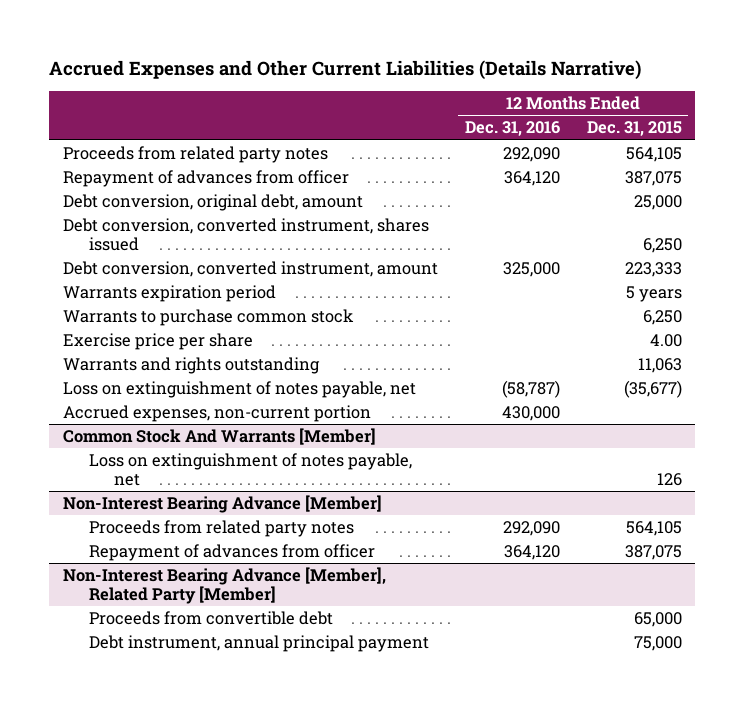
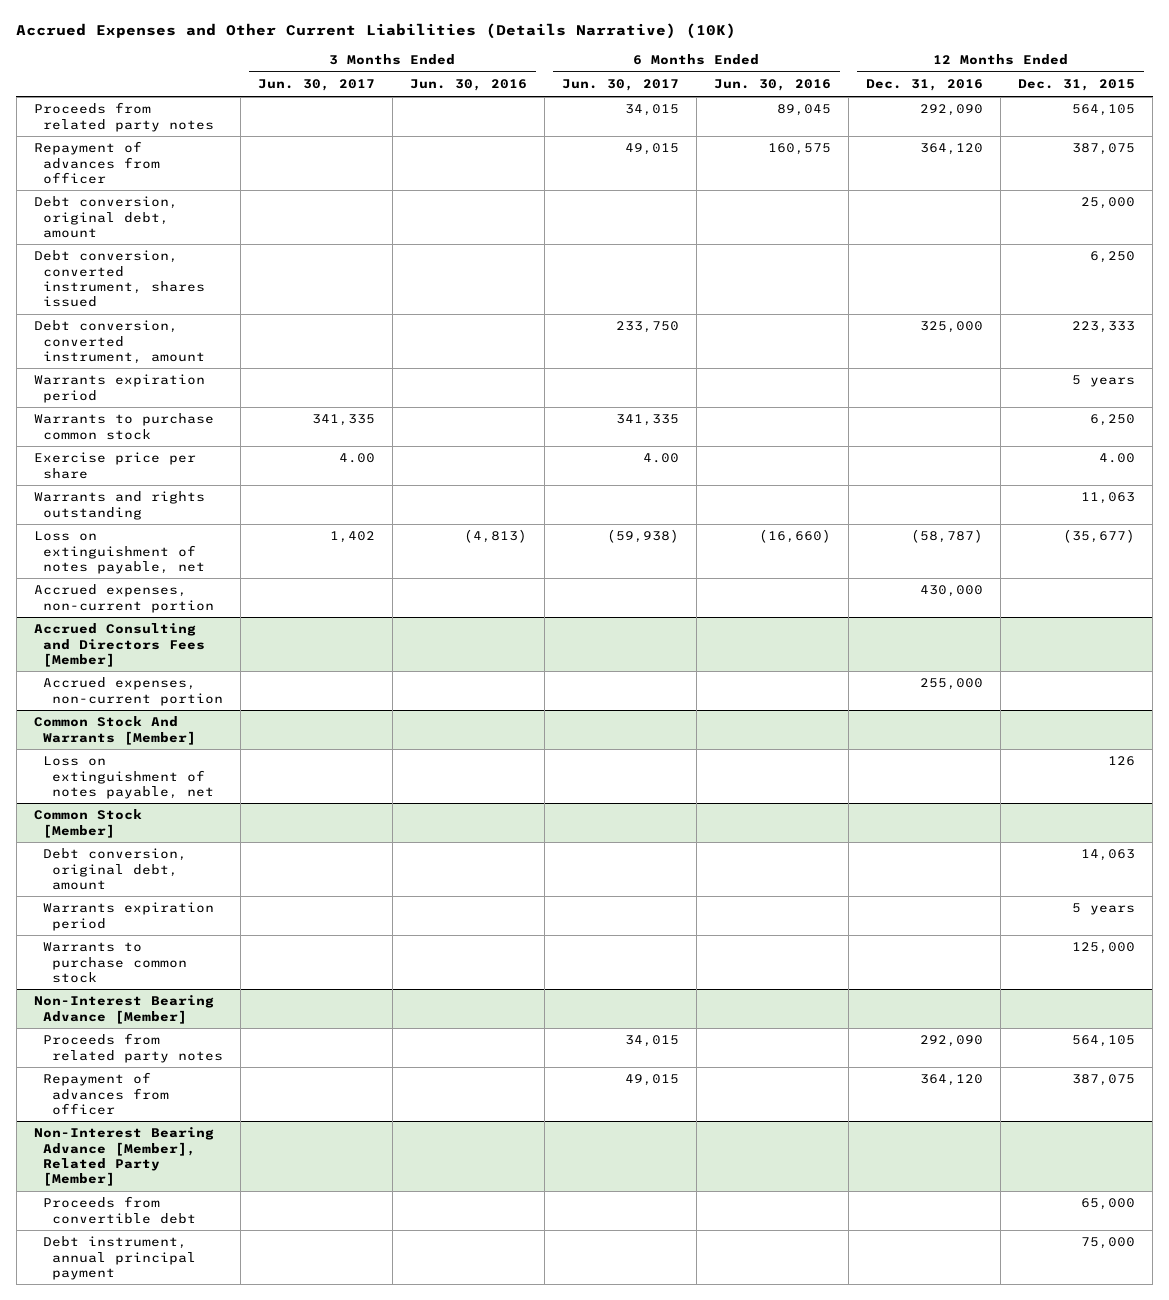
- Accrued Expenses and Other Current Liabilities (Details Narrative)
+ Accrued Expenses and Other Current Liabilities (Details Narrative) (10K)
- | 12 Months Ended Dec. 31, 2016 | 12 Months Ended Dec. 31, 2015
+ | 3 Months Ended Jun. 30, 2017 | 3 Months Ended Jun. 30, 2016 | 6 Months Ended Jun. 30, 2017 | 6 Months Ended Jun. 30, 2016 | 12 Months Ended Dec. 31, 2016 | 12 Months Ended Dec. 31, 2015
+ Accrued Consulting and Directors Fees [Member]
+ Accrued expenses, non-current portion | | | | | 255,000 |
+ Common Stock [Member]
+ Debt conversion, original debt, amount | | | | | | 14,063
+ Warrants expiration period | | | | | | 5 years
+ Warrants to purchase common stock | | | | | | 125,000

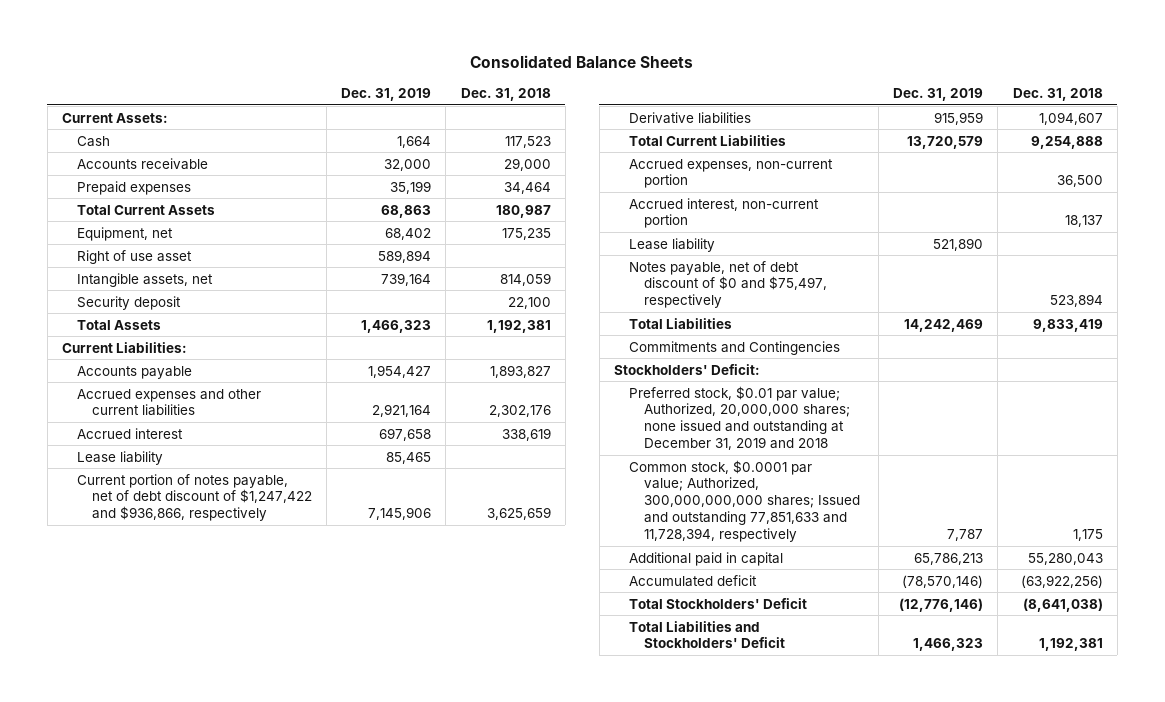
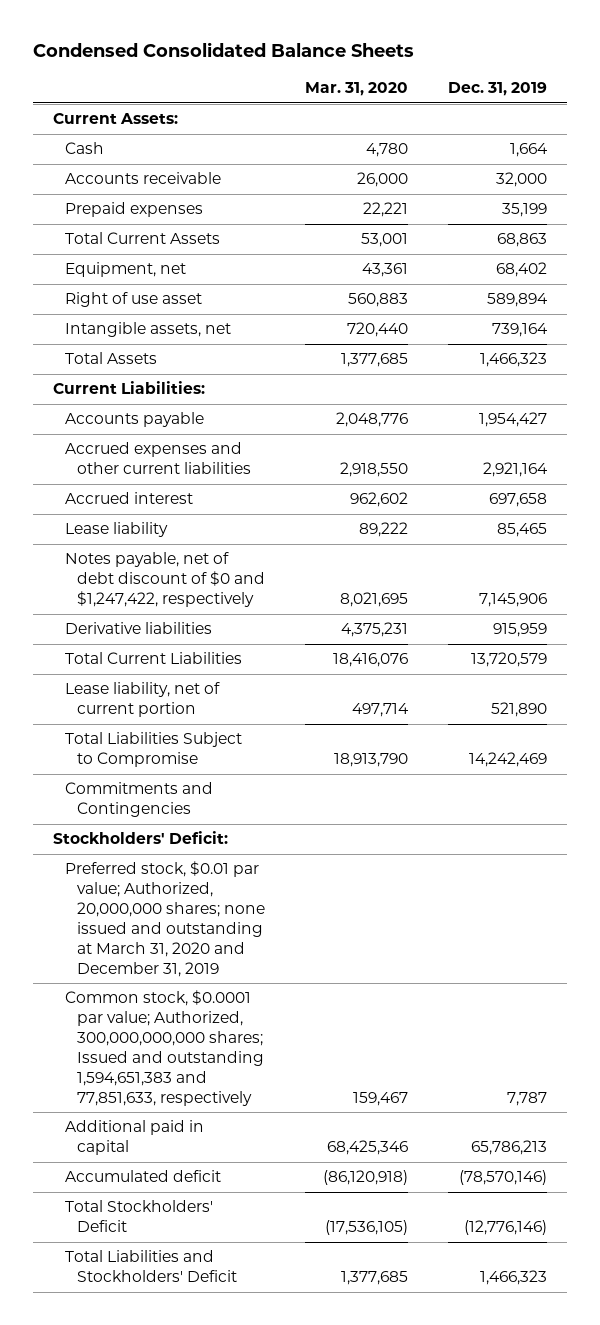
- Consolidated Balance Sheets
+ Condensed Consolidated Balance Sheets
- | Dec. 31, 2019 | Dec. 31, 2018
+ | Mar. 31, 2020 | Dec. 31, 2019
- Security deposit | | 22,100
- Current portion of notes payable, net of debt discount of $1,247,422 and $936,866, respectively | 7,145,906 | 3,625,659
+ Notes payable, net of debt discount of $0 and $1,247,422, respectively | 8,021,695 | 7,145,906
- Accrued expenses, non-current portion | | 36,500
- Accrued interest, non-current portion | | 18,137
- Lease liability | 521,890 |
- Notes payable, net of debt discount of $0 and $75,497, respectively | | 523,894
- Total Liabilities | 14,242,469 | 9,833,419
+ Lease liability, net of current portion | 497,714 | 521,890
+ Total Liabilities Subject to Compromise | 18,913,790 | 14,242,469
- Preferred stock, $0.01 par value; Authorized, 20,000,000 shares; none issued and outstanding at December 31, 2019 and 2018
- Common stock, $0.0001 par value; Authorized, 300,000,000,000 shares; Issued and outstanding 77,851,633 and 11,728,394, respectively | 7,787 | 1,175
+ Preferred stock, $0.01 par value; Authorized, 20,000,000 shares; none issued and outstanding at March 31, 2020 and December 31, 2019
+ Common stock, $0.0001 par value; Authorized, 300,000,000,000 shares; Issued and outstanding 1,594,651,383 and 77,851,633, respectively | 159,467 | 7,787

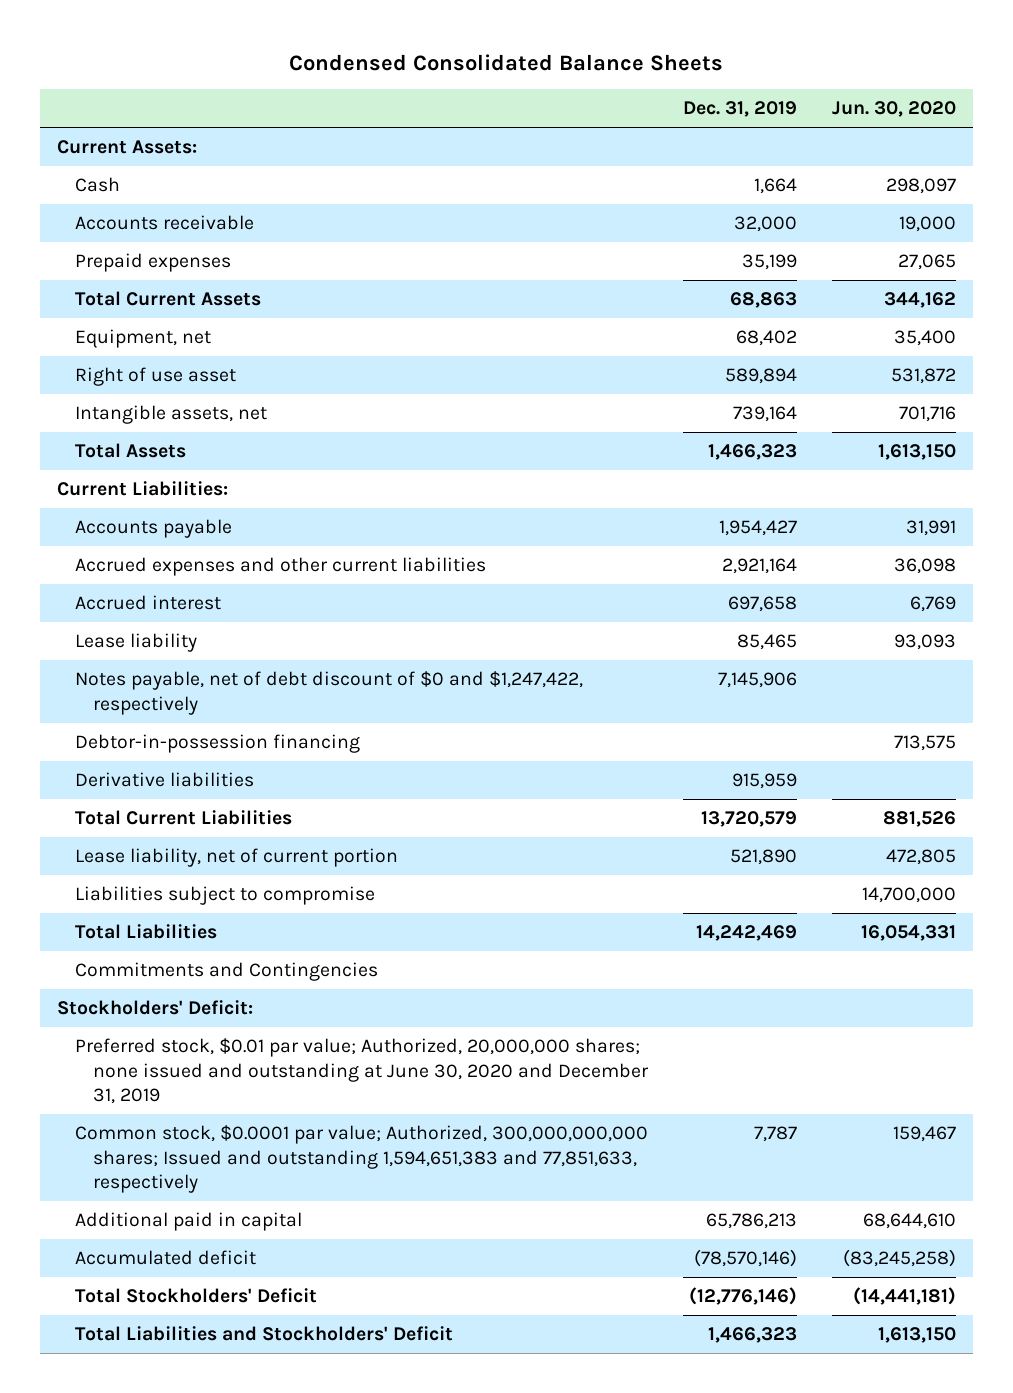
- | Mar. 31, 2020 | Dec. 31, 2019
+ | Dec. 31, 2019 | Jun. 30, 2020
+ Debtor-in-possession financing | | 713,575
- Total Liabilities Subject to Compromise | 18,913,790 | 14,242,469
+ Liabilities subject to compromise | | 14,700,000
+ Total Liabilities | 14,242,469 | 16,054,331
- Preferred stock, $0.01 par value; Authorized, 20,000,000 shares; none issued and outstanding at March 31, 2020 and December 31, 2019
+ Preferred stock, $0.01 par value; Authorized, 20,000,000 shares; none issued and outstanding at June 30, 2020 and December 31, 2019

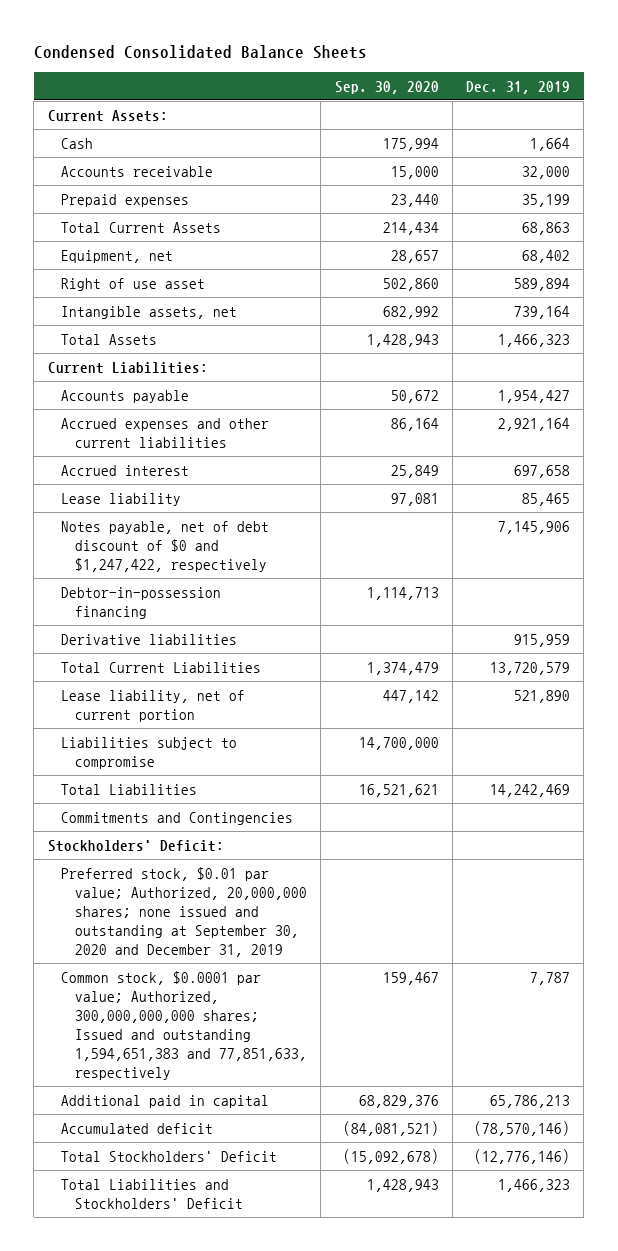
- | Dec. 31, 2019 | Jun. 30, 2020
+ | Sep. 30, 2020 | Dec. 31, 2019
- Preferred stock, $0.01 par value; Authorized, 20,000,000 shares; none issued and outstanding at June 30, 2020 and December 31, 2019
+ Preferred stock, $0.01 par value; Authorized, 20,000,000 shares; none issued and outstanding at September 30, 2020 and December 31, 2019

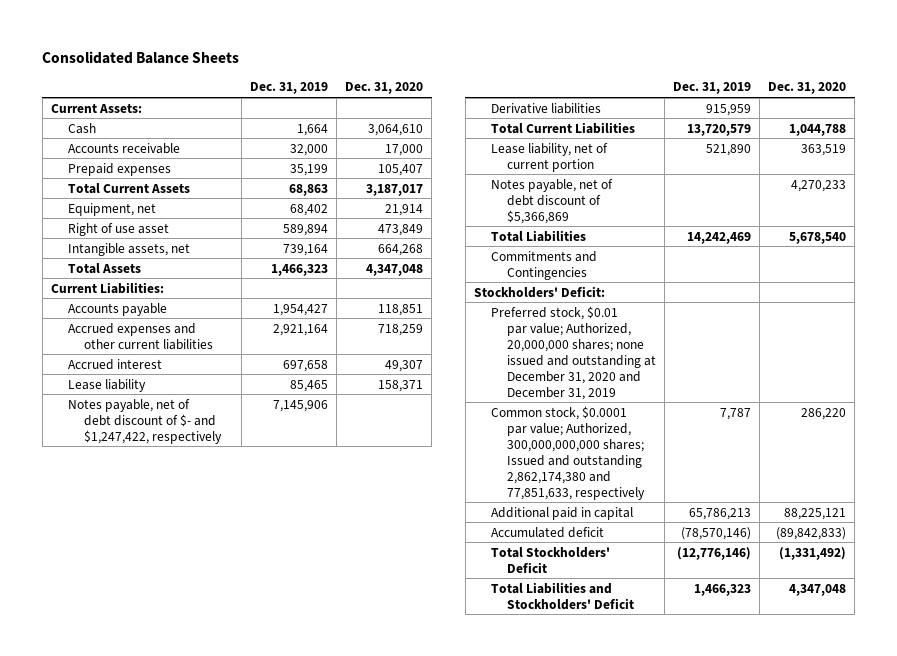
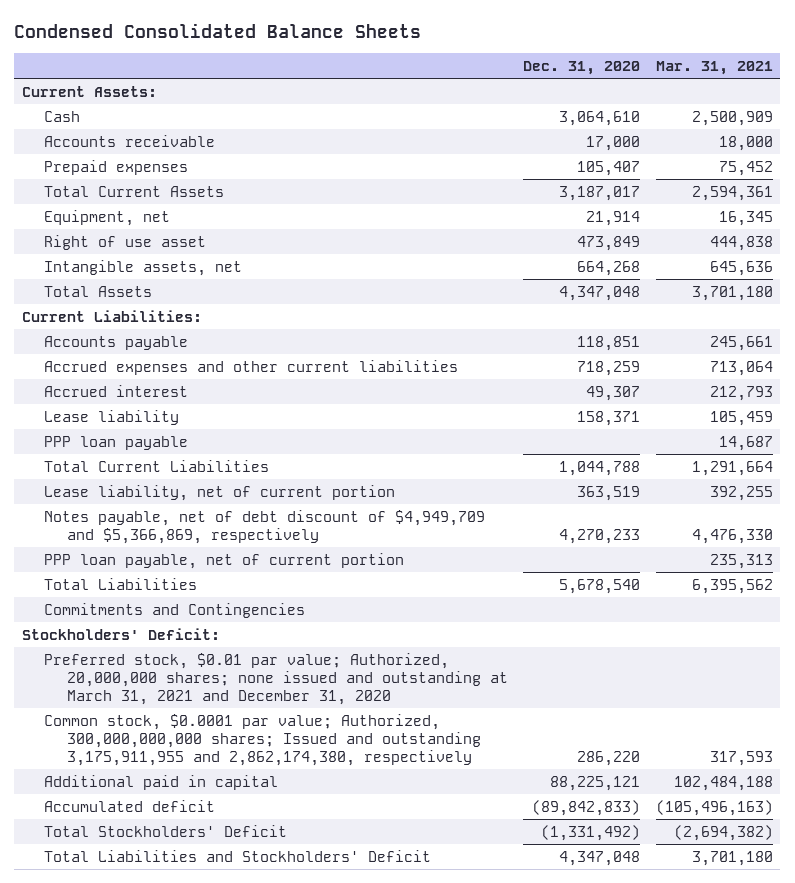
- Consolidated Balance Sheets
+ Condensed Consolidated Balance Sheets
- | Dec. 31, 2019 | Dec. 31, 2020
+ | Dec. 31, 2020 | Mar. 31, 2021
- Notes payable, net of debt discount of $- and $1,247,422, respectively | 7,145,906 |
- Derivative liabilities | 915,959 |
+ PPP loan payable | | 14,687
- Notes payable, net of debt discount of $5,366,869 | | 4,270,233
+ Notes payable, net of debt discount of $4,949,709 and $5,366,869, respectively | 4,270,233 | 4,476,330
+ PPP loan payable, net of current portion | | 235,313
- Preferred stock, $0.01 par value; Authorized, 20,000,000 shares; none issued and outstanding at December 31, 2020 and December 31, 2019
- Common stock, $0.0001 par value; Authorized, 300,000,000,000 shares; Issued and outstanding 2,862,174,380 and 77,851,633, respectively | 7,787 | 286,220
+ Preferred stock, $0.01 par value; Authorized, 20,000,000 shares; none issued and outstanding at March 31, 2021 and December 31, 2020
+ Common stock, $0.0001 par value; Authorized, 300,000,000,000 shares; Issued and outstanding 3,175,911,955 and 2,862,174,380, respectively | 286,220 | 317,593

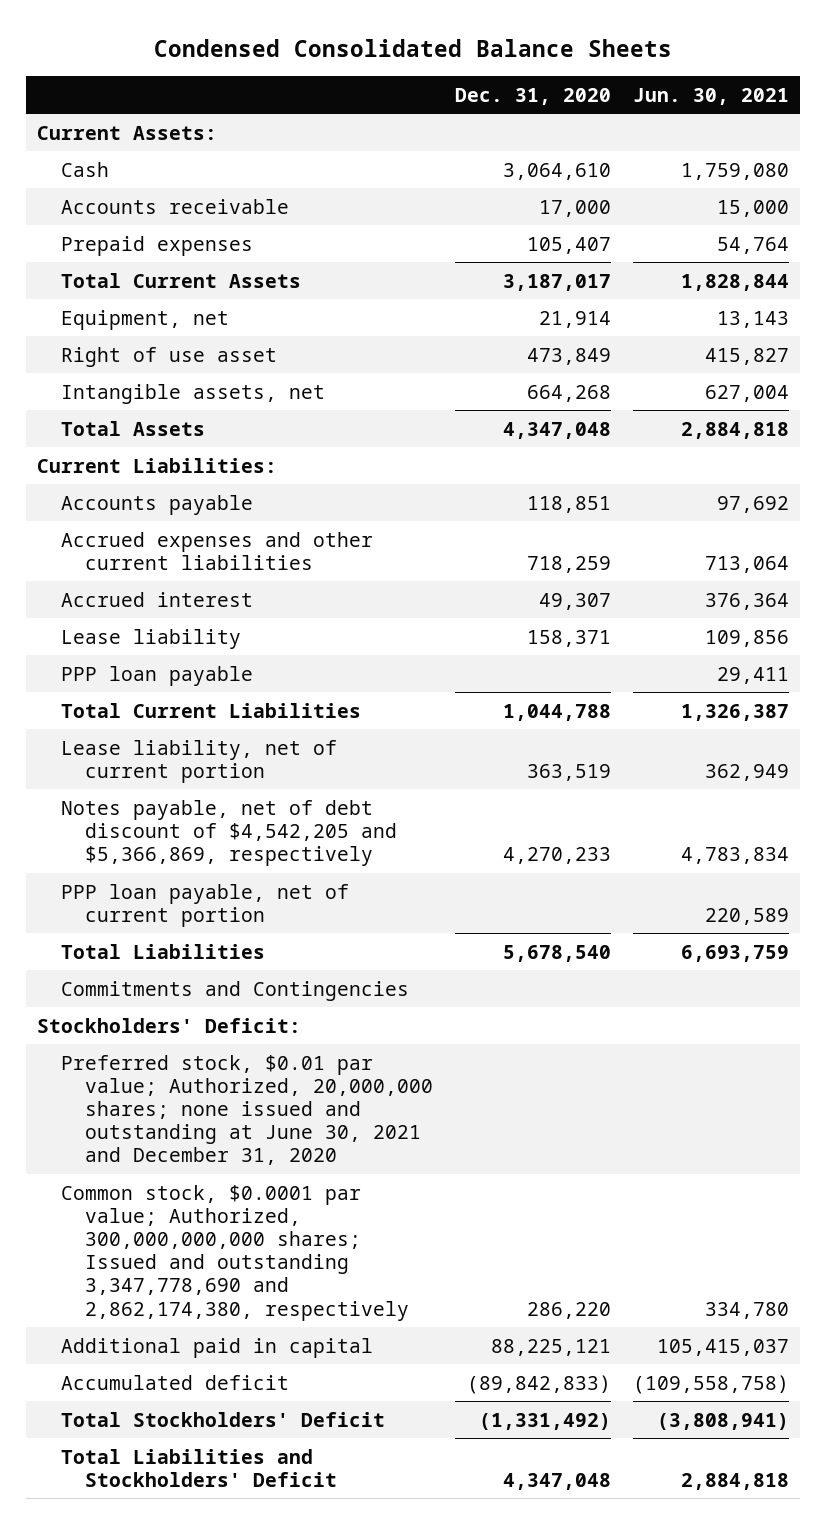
- | Dec. 31, 2020 | Mar. 31, 2021
+ | Dec. 31, 2020 | Jun. 30, 2021
- Notes payable, net of debt discount of $4,949,709 and $5,366,869, respectively | 4,270,233 | 4,476,330
+ Notes payable, net of debt discount of $4,542,205 and $5,366,869, respectively | 4,270,233 | 4,783,834
- Preferred stock, $0.01 par value; Authorized, 20,000,000 shares; none issued and outstanding at March 31, 2021 and December 31, 2020
- Common stock, $0.0001 par value; Authorized, 300,000,000,000 shares; Issued and outstanding 3,175,911,955 and 2,862,174,380, respectively | 286,220 | 317,593
+ Preferred stock, $0.01 par value; Authorized, 20,000,000 shares; none issued and outstanding at June 30, 2021 and December 31, 2020
+ Common stock, $0.0001 par value; Authorized, 300,000,000,000 shares; Issued and outstanding 3,347,778,690 and 2,862,174,380, respectively | 286,220 | 334,780

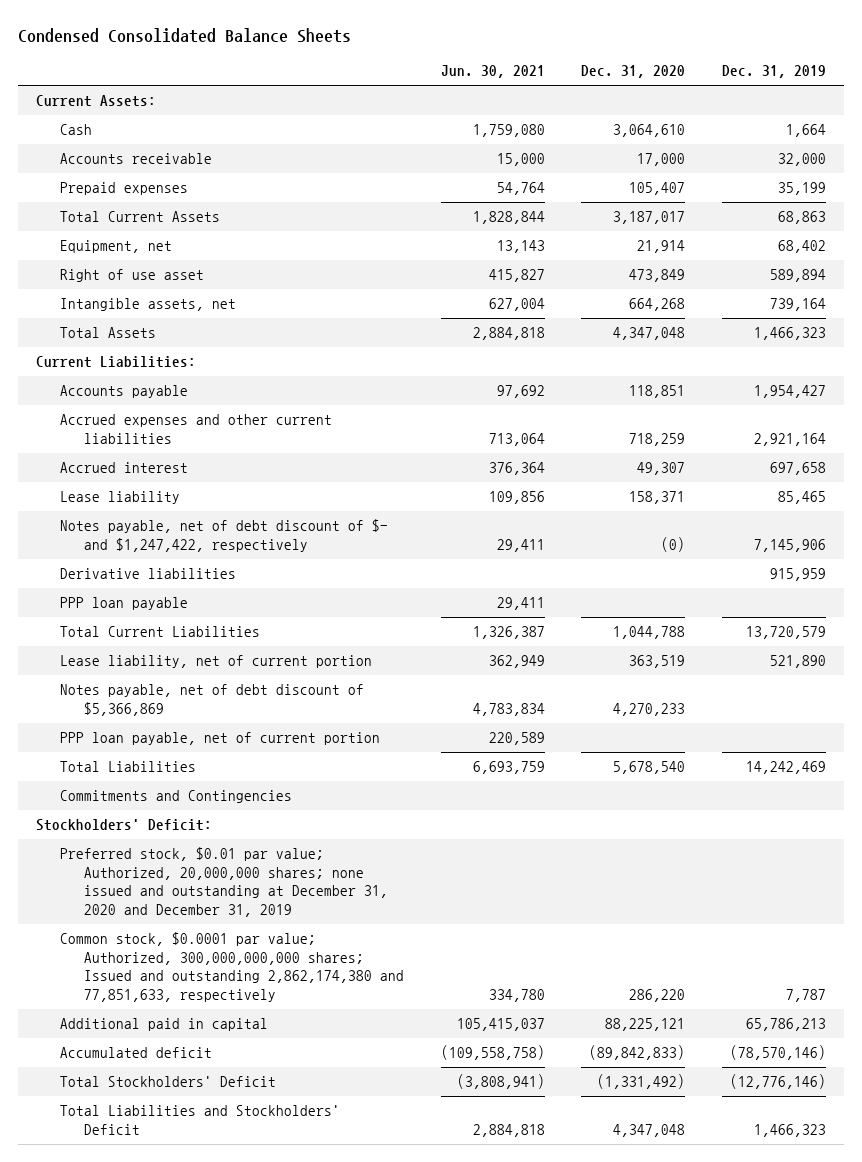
- | Dec. 31, 2020 | Jun. 30, 2021
+ | Jun. 30, 2021 | Dec. 31, 2020 | Dec. 31, 2019
+ Notes payable, net of debt discount of $- and $1,247,422, respectively | 29,411 | (0) | 7,145,906
+ Derivative liabilities | | | 915,959
- Notes payable, net of debt discount of $4,542,205 and $5,366,869, respectively | 4,270,233 | 4,783,834
+ Notes payable, net of debt discount of $5,366,869 | 4,783,834 | 4,270,233 |
- Preferred stock, $0.01 par value; Authorized, 20,000,000 shares; none issued and outstanding at June 30, 2021 and December 31, 2020
- Common stock, $0.0001 par value; Authorized, 300,000,000,000 shares; Issued and outstanding 3,347,778,690 and 2,862,174,380, respectively | 286,220 | 334,780
+ Preferred stock, $0.01 par value; Authorized, 20,000,000 shares; none issued and outstanding at December 31, 2020 and December 31, 2019
+ Common stock, $0.0001 par value; Authorized, 300,000,000,000 shares; Issued and outstanding 2,862,174,380 and 77,851,633, respectively | 334,780 | 286,220 | 7,787

